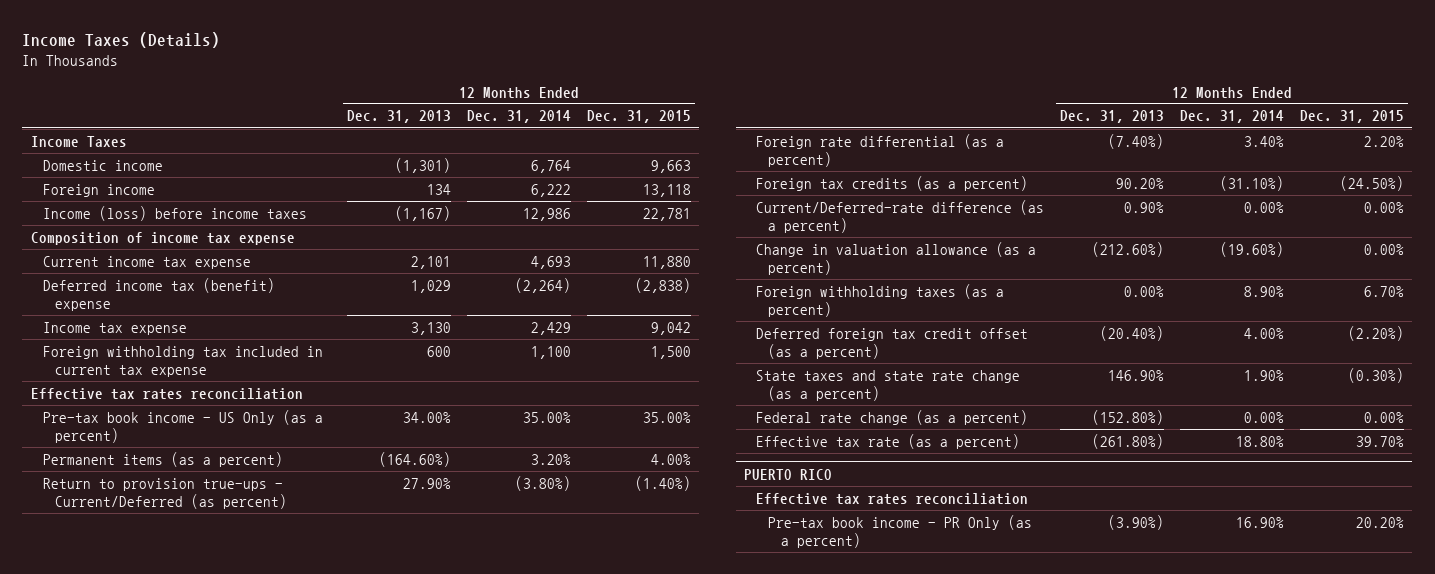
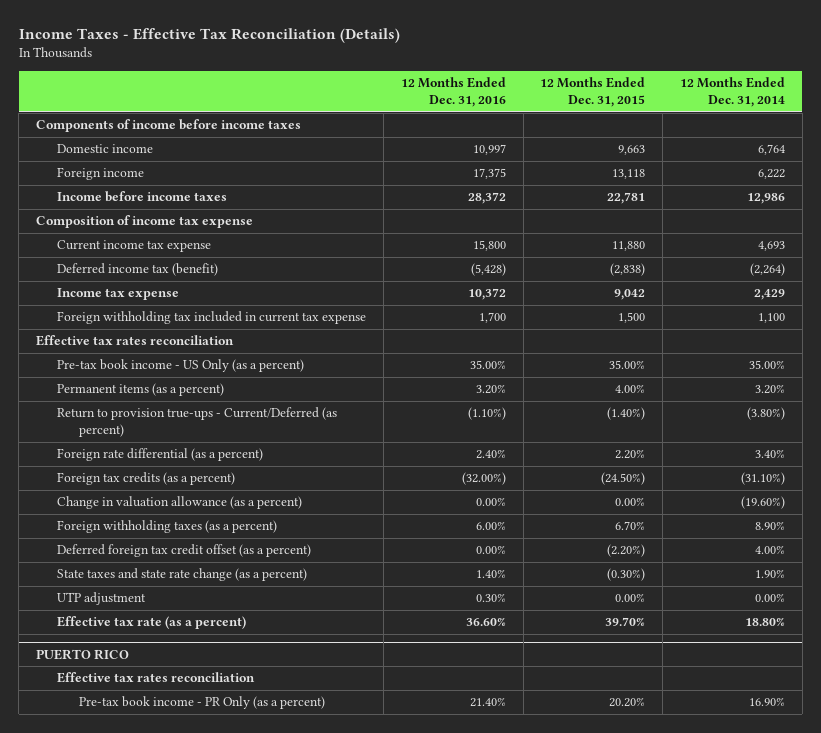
- Income Taxes (Details)
+ Income Taxes - Effective Tax Reconciliation (Details)
- | 12 Months Ended Dec. 31, 2013 | 12 Months Ended Dec. 31, 2014 | 12 Months Ended Dec. 31, 2015
+ | 12 Months Ended Dec. 31, 2016 | 12 Months Ended Dec. 31, 2015 | 12 Months Ended Dec. 31, 2014
- Income Taxes
+ Components of income before income taxes
- Income (loss) before income taxes | (1,167) | 12,986 | 22,781
+ Income before income taxes | 28,372 | 22,781 | 12,986
- Deferred income tax (benefit) expense | 1,029 | (2,264) | (2,838)
+ Deferred income tax (benefit) | (5,428) | (2,838) | (2,264)
- Current/Deferred-rate difference (as a percent) | 0.90% | 0.00% | 0.00%
- Federal rate change (as a percent) | (152.80%) | 0.00% | 0.00%
+ UTP adjustment | 0.30% | 0.00% | 0.00%

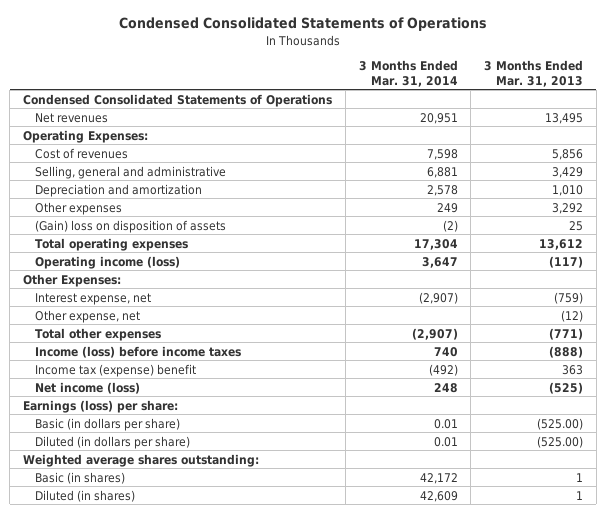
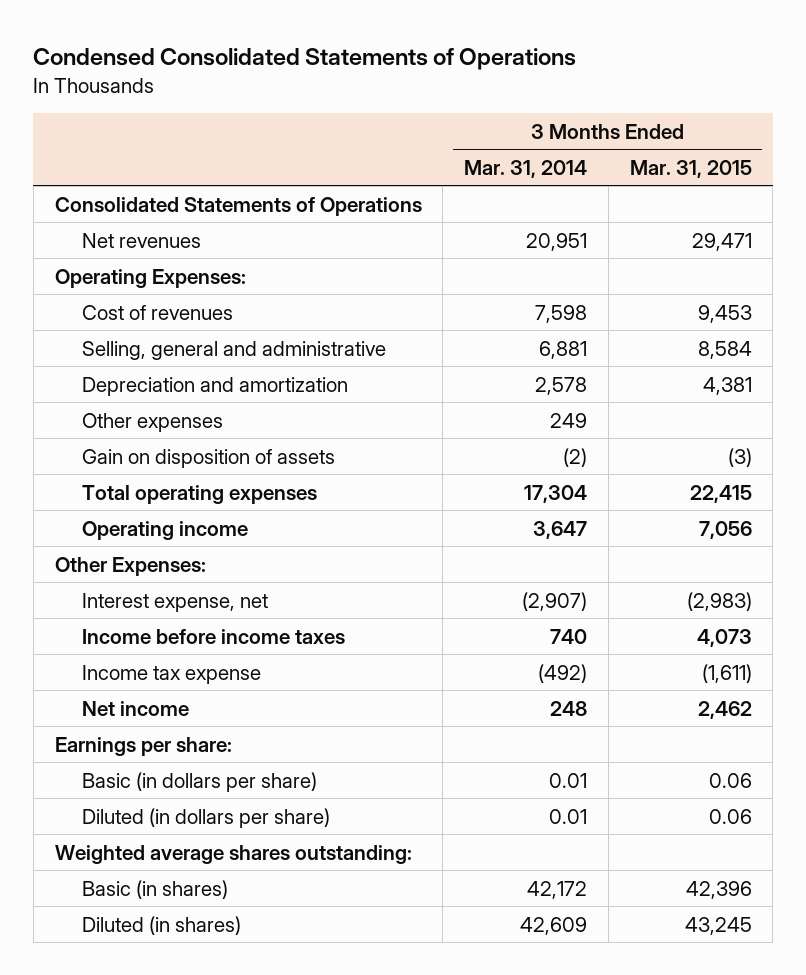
- | 3 Months Ended Mar. 31, 2014 | 3 Months Ended Mar. 31, 2013
+ | 3 Months Ended Mar. 31, 2014 | 3 Months Ended Mar. 31, 2015
- Condensed Consolidated Statements of Operations
+ Consolidated Statements of Operations
- (Gain) loss on disposition of assets | (2) | 25
+ Gain on disposition of assets | (2) | (3)
- Operating income (loss) | 3,647 | (117)
+ Operating income | 3,647 | 7,056
- Other expense, net | | (12)
- Total other expenses | (2,907) | (771)
- Income (loss) before income taxes | 740 | (888)
- Income tax (expense) benefit | (492) | 363
- Net income (loss) | 248 | (525)
- Earnings (loss) per share:
+ Income before income taxes | 740 | 4,073
+ Income tax expense | (492) | (1,611)
+ Net income | 248 | 2,462
+ Earnings per share:

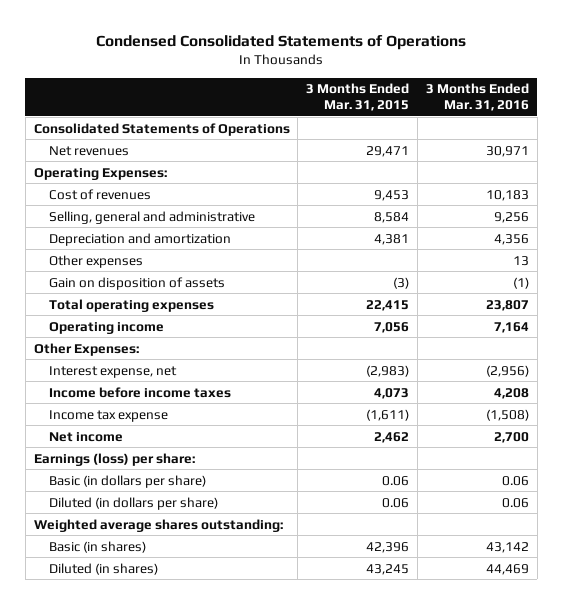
- | 3 Months Ended Mar. 31, 2014 | 3 Months Ended Mar. 31, 2015
+ | 3 Months Ended Mar. 31, 2015 | 3 Months Ended Mar. 31, 2016
- Earnings per share:
+ Earnings (loss) per share:

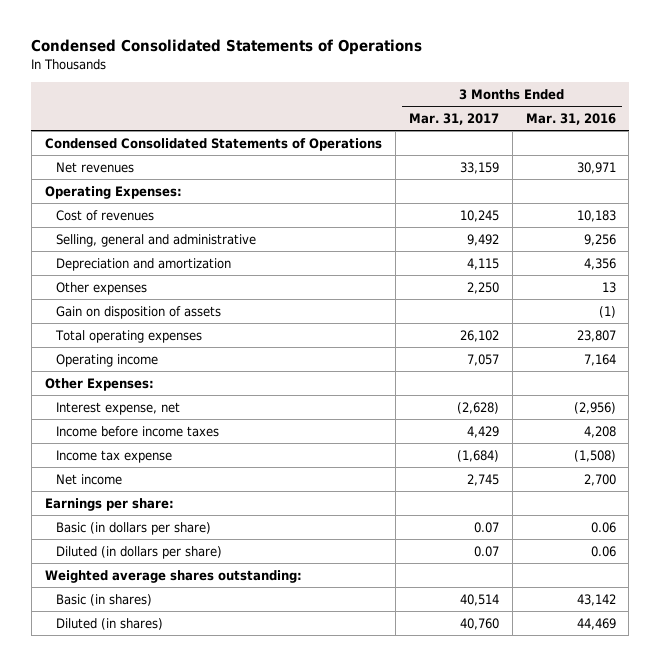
- | 3 Months Ended Mar. 31, 2015 | 3 Months Ended Mar. 31, 2016
+ | 3 Months Ended Mar. 31, 2017 | 3 Months Ended Mar. 31, 2016
- Consolidated Statements of Operations
+ Condensed Consolidated Statements of Operations
- Earnings (loss) per share:
+ Earnings per share:

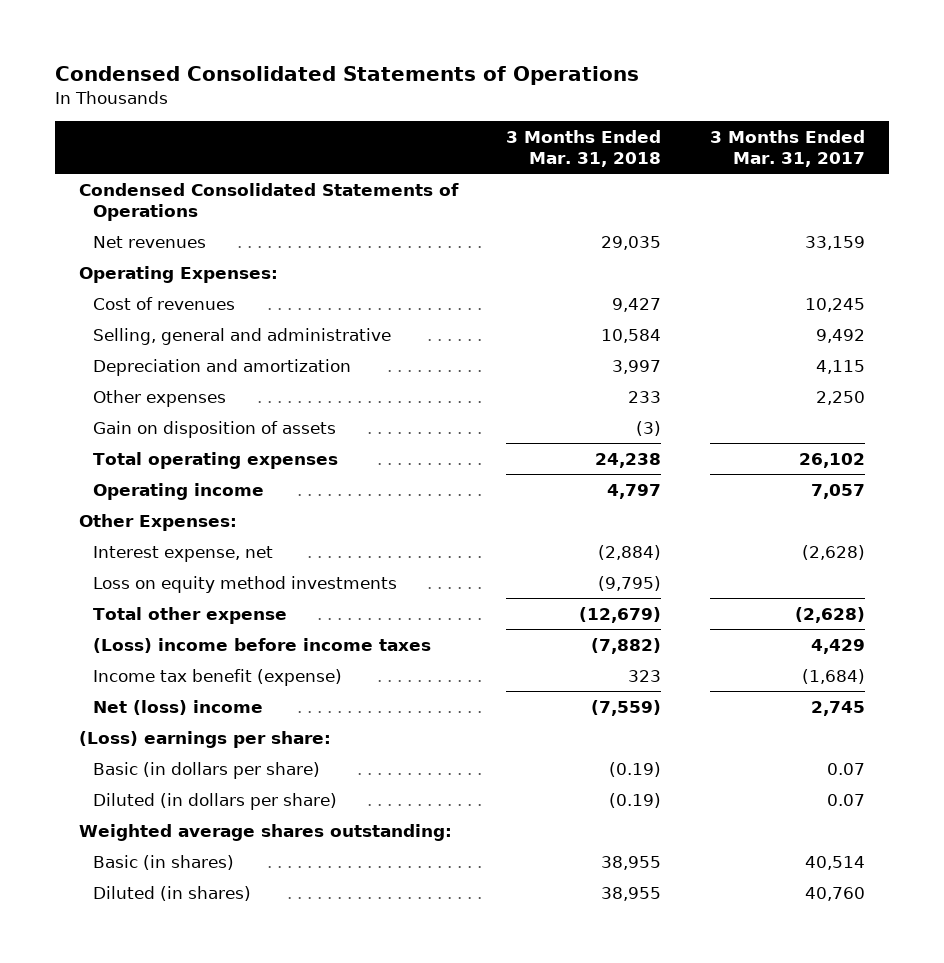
- | 3 Months Ended Mar. 31, 2017 | 3 Months Ended Mar. 31, 2016
+ | 3 Months Ended Mar. 31, 2018 | 3 Months Ended Mar. 31, 2017
- Income before income taxes | 4,429 | 4,208
- Income tax expense | (1,684) | (1,508)
- Net income | 2,745 | 2,700
- Earnings per share:
+ Loss on equity method investments | (9,795) |
+ Total other expense | (12,679) | (2,628)
+ (Loss) income before income taxes | (7,882) | 4,429
+ Income tax benefit (expense) | 323 | (1,684)
+ Net (loss) income | (7,559) | 2,745
+ (Loss) earnings per share:

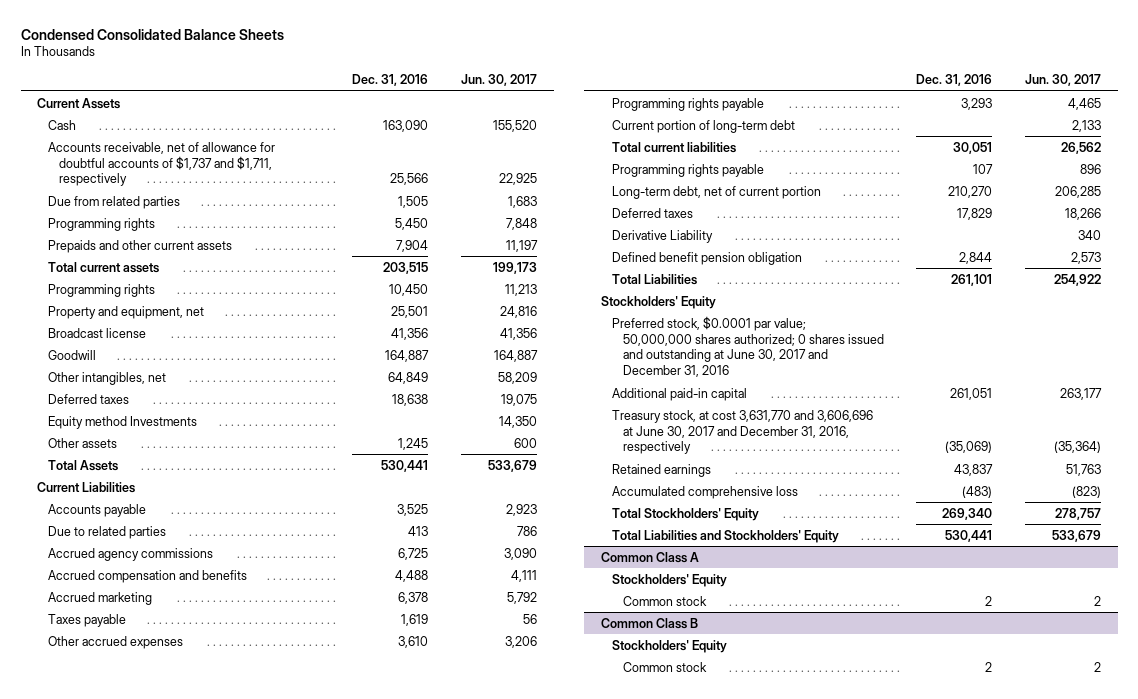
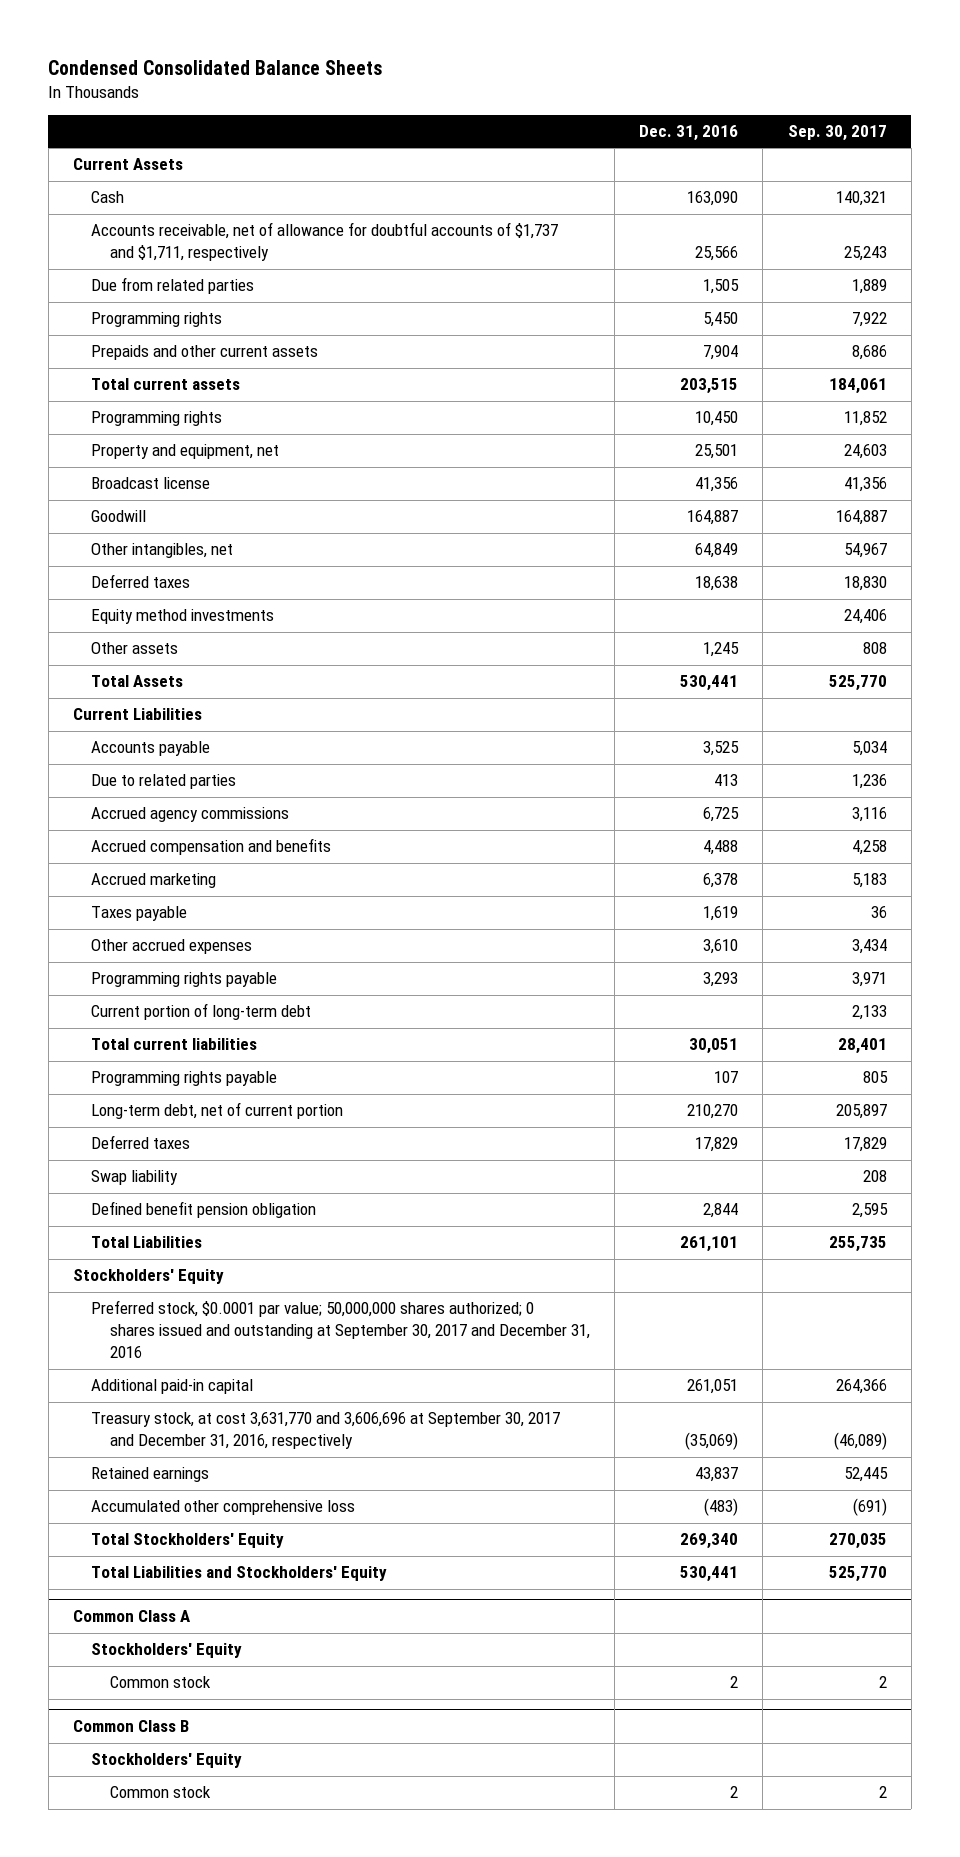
- | Dec. 31, 2016 | Jun. 30, 2017
+ | Dec. 31, 2016 | Sep. 30, 2017
- Equity method Investments | | 14,350
+ Equity method investments | | 24,406
- Derivative Liability | | 340
+ Swap liability | | 208
- Preferred stock, $0.0001 par value; 50,000,000 shares authorized; 0 shares issued and outstanding at June 30, 2017 and December 31, 2016
+ Preferred stock, $0.0001 par value; 50,000,000 shares authorized; 0 shares issued and outstanding at September 30, 2017 and December 31, 2016
- Treasury stock, at cost 3,631,770 and 3,606,696 at June 30, 2017 and December 31, 2016, respectively | (35,069) | (35,364)
+ Treasury stock, at cost 3,631,770 and 3,606,696 at September 30, 2017 and December 31, 2016, respectively | (35,069) | (46,089)
- Accumulated comprehensive loss | (483) | (823)
+ Accumulated other comprehensive loss | (483) | (691)

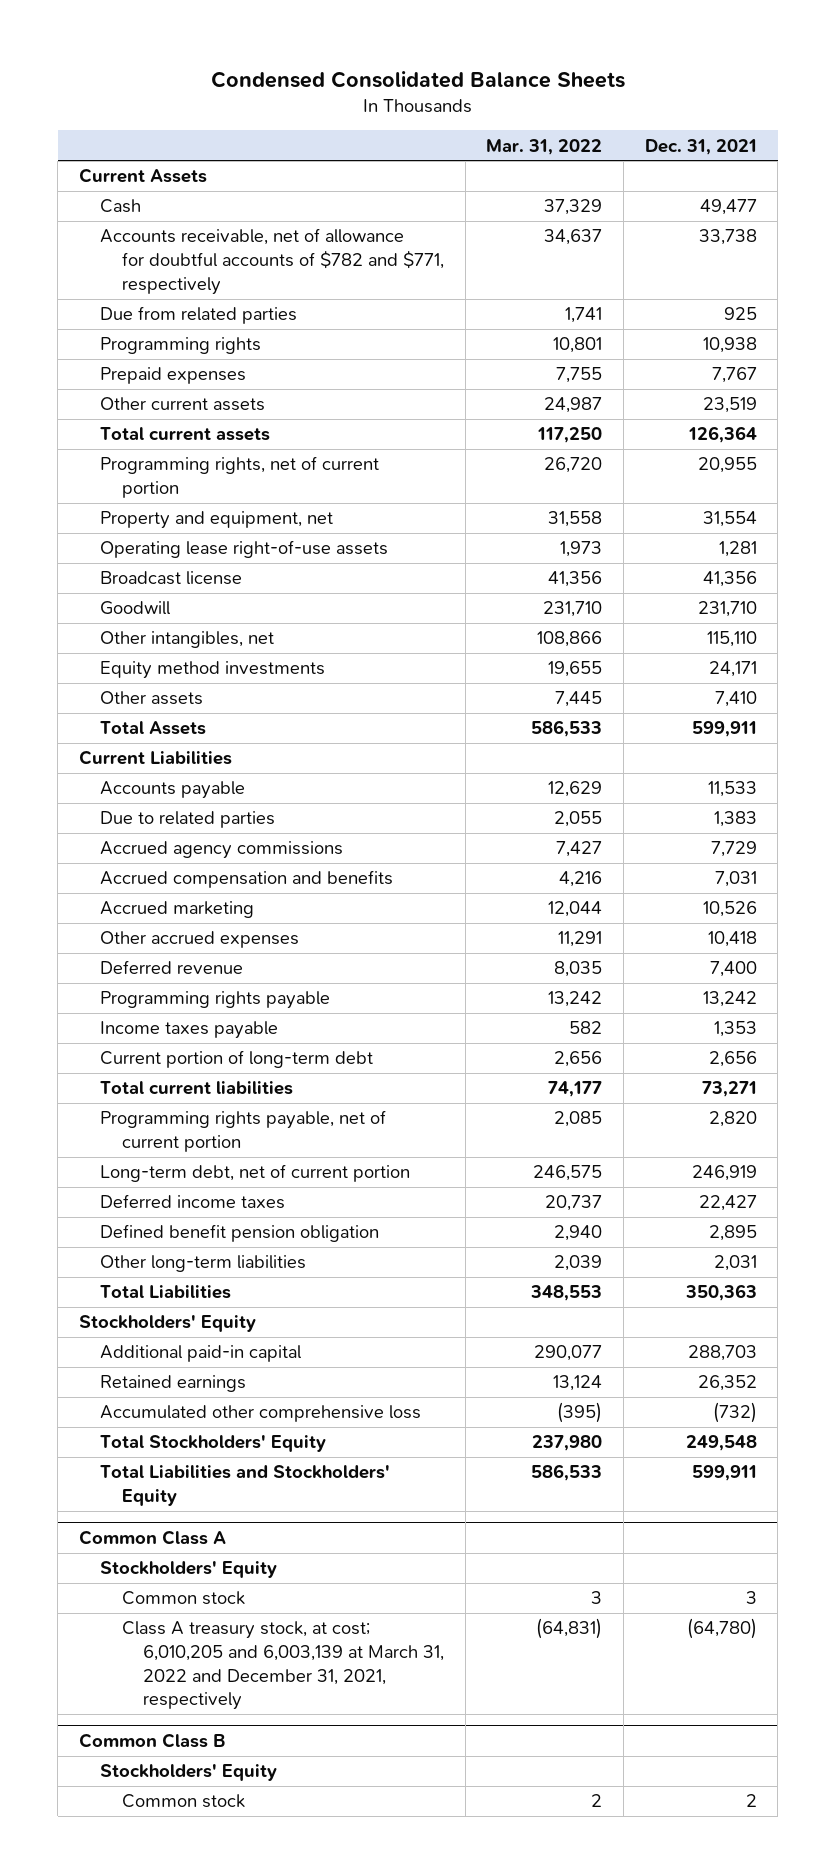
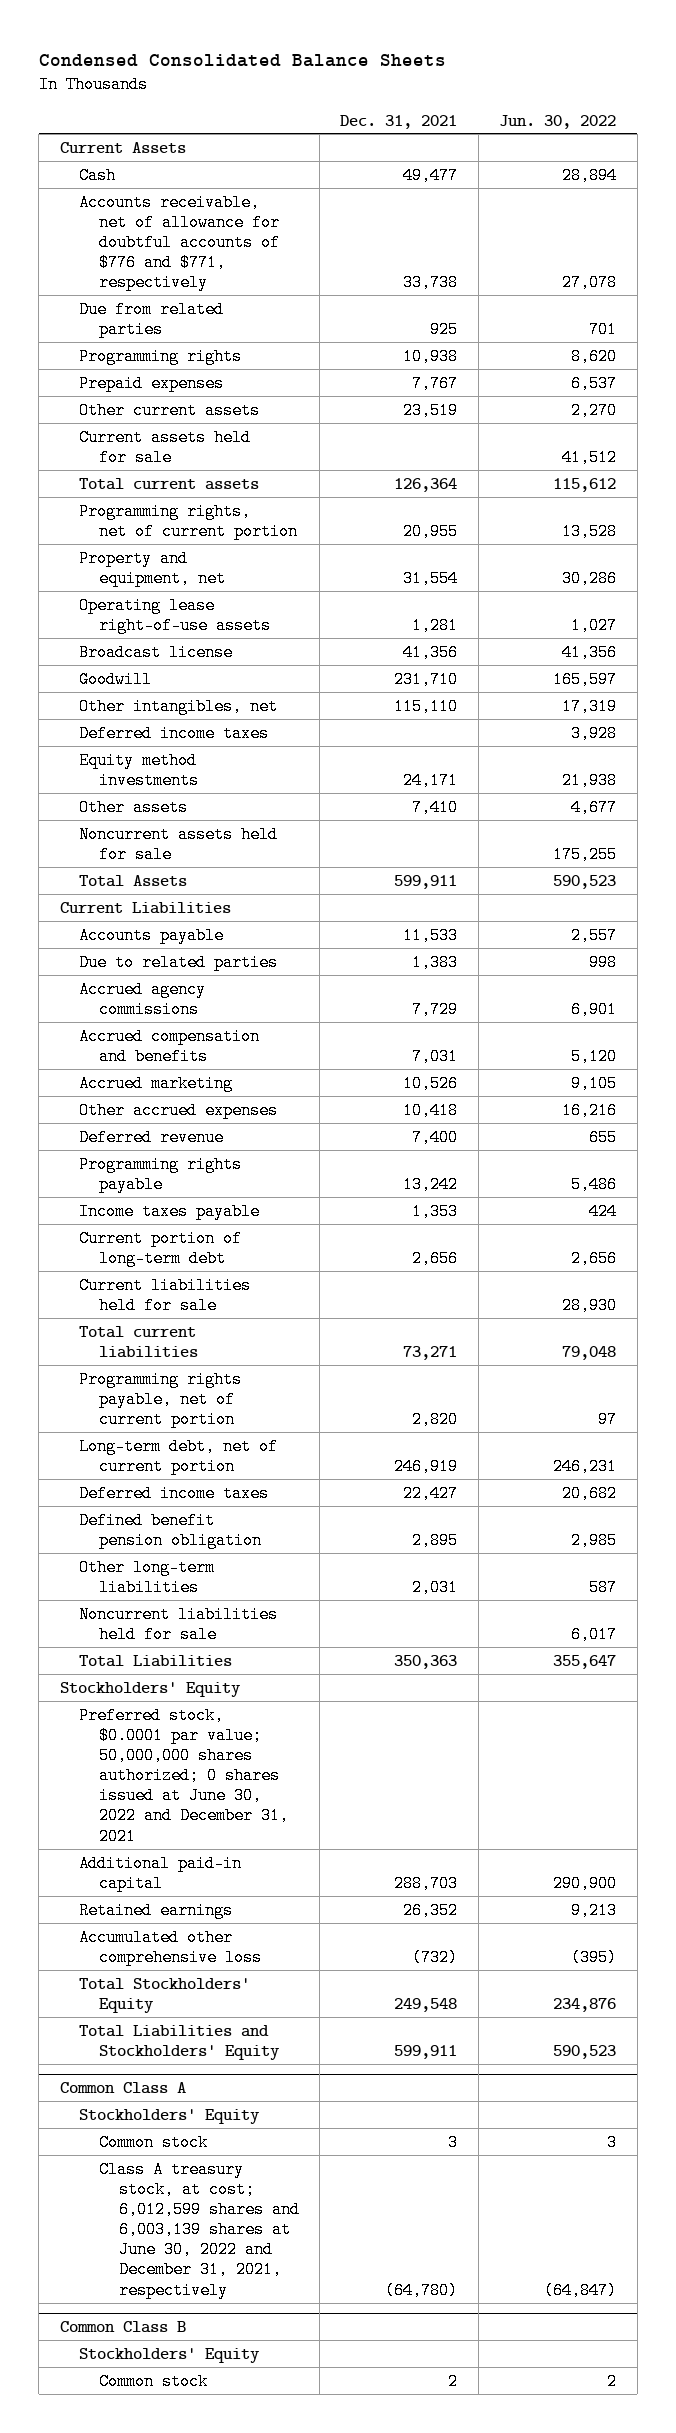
- | Mar. 31, 2022 | Dec. 31, 2021
+ | Dec. 31, 2021 | Jun. 30, 2022
- Accounts receivable, net of allowance for doubtful accounts of $782 and $771, respectively | 34,637 | 33,738
+ Accounts receivable, net of allowance for doubtful accounts of $776 and $771, respectively | 33,738 | 27,078
+ Current assets held for sale | | 41,512
+ Deferred income taxes | | 3,928
+ Noncurrent assets held for sale | | 175,255
+ Current liabilities held for sale | | 28,930
+ Noncurrent liabilities held for sale | | 6,017
+ Preferred stock, $0.0001 par value; 50,000,000 shares authorized; 0 shares issued at June 30, 2022 and December 31, 2021
@ Common Class A
- Class A treasury stock, at cost; 6,010,205 and 6,003,139 at March 31, 2022 and December 31, 2021, respectively | (64,831) | (64,780)
+ Class A treasury stock, at cost; 6,012,599 shares and 6,003,139 shares at June 30, 2022 and December 31, 2021, respectively | (64,780) | (64,847)

